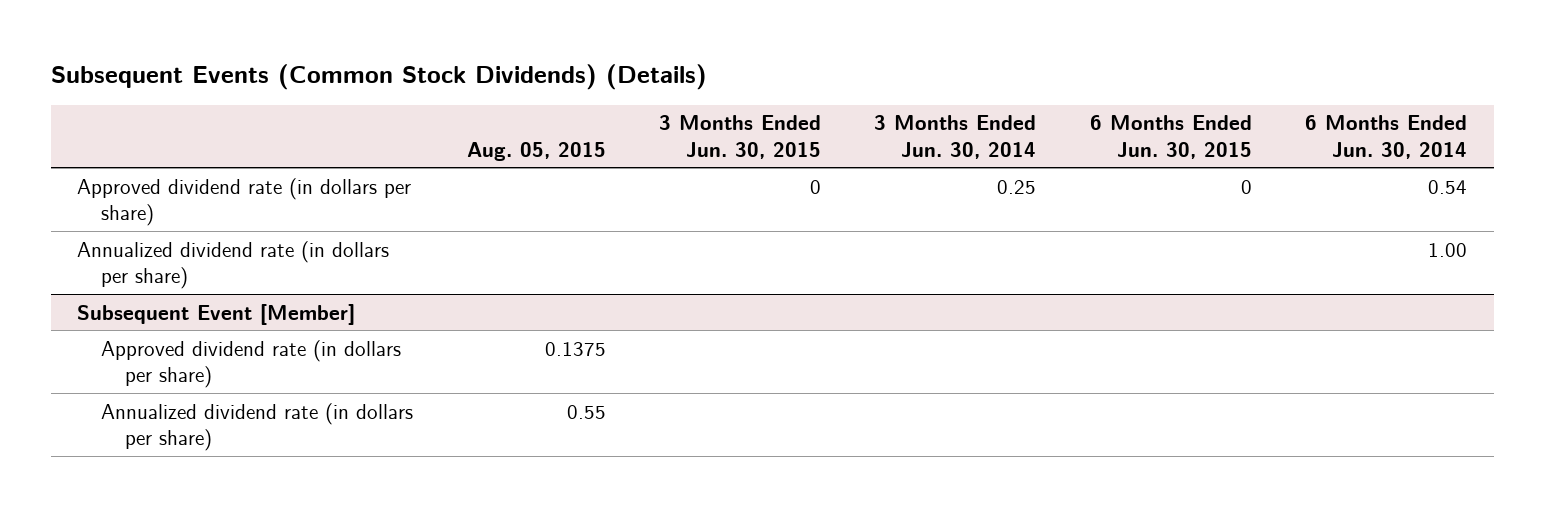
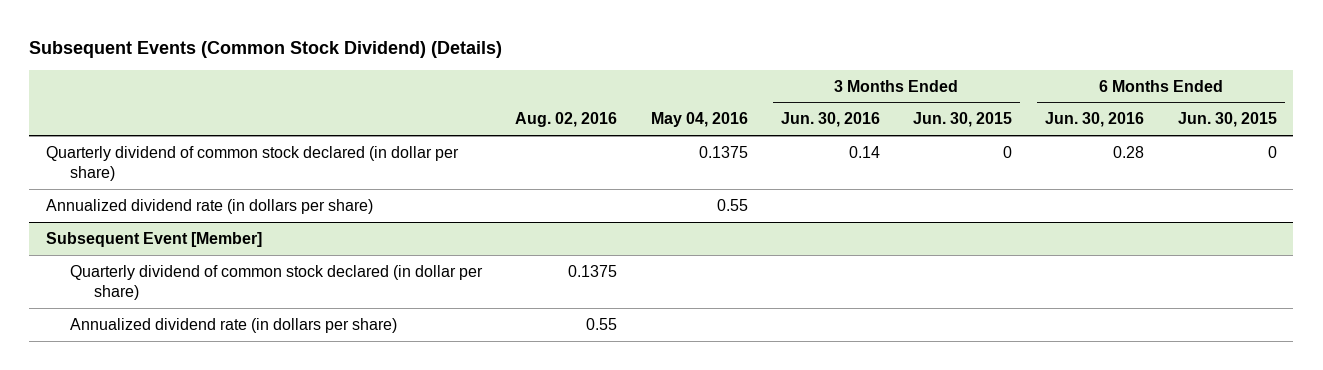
- Subsequent Events (Common Stock Dividends) (Details)
+ Subsequent Events (Common Stock Dividend) (Details)
- | Aug. 05, 2015 | 3 Months Ended Jun. 30, 2015 | 3 Months Ended Jun. 30, 2014 | 6 Months Ended Jun. 30, 2015 | 6 Months Ended Jun. 30, 2014
+ | Aug. 02, 2016 | May 04, 2016 | 3 Months Ended Jun. 30, 2016 | 3 Months Ended Jun. 30, 2015 | 6 Months Ended Jun. 30, 2016 | 6 Months Ended Jun. 30, 2015
- Approved dividend rate (in dollars per share) | | 0 | 0.25 | 0 | 0.54
+ Quarterly dividend of common stock declared (in dollar per share) | | 0.1375 | 0.14 | 0 | 0.28 | 0
@ Subsequent Event [Member]
- Approved dividend rate (in dollars per share) | 0.1375 | | | |
+ Quarterly dividend of common stock declared (in dollar per share) | 0.1375 | | | | |

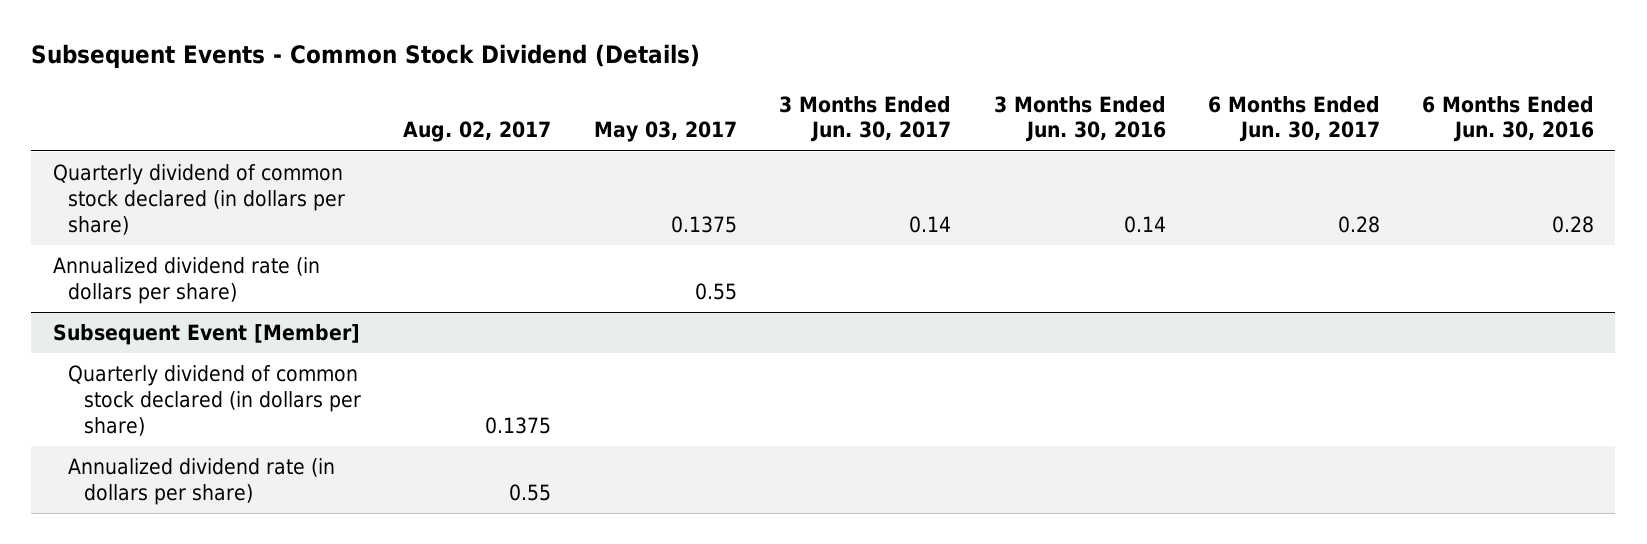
- Subsequent Events (Common Stock Dividend) (Details)
+ Subsequent Events - Common Stock Dividend (Details)
- | Aug. 02, 2016 | May 04, 2016 | 3 Months Ended Jun. 30, 2016 | 3 Months Ended Jun. 30, 2015 | 6 Months Ended Jun. 30, 2016 | 6 Months Ended Jun. 30, 2015
+ | Aug. 02, 2017 | May 03, 2017 | 3 Months Ended Jun. 30, 2017 | 3 Months Ended Jun. 30, 2016 | 6 Months Ended Jun. 30, 2017 | 6 Months Ended Jun. 30, 2016
- Quarterly dividend of common stock declared (in dollar per share) | | 0.1375 | 0.14 | 0 | 0.28 | 0
+ Quarterly dividend of common stock declared (in dollars per share) | | 0.1375 | 0.14 | 0.14 | 0.28 | 0.28
@ Subsequent Event [Member]
- Quarterly dividend of common stock declared (in dollar per share) | 0.1375 | | | | |
+ Quarterly dividend of common stock declared (in dollars per share) | 0.1375 | | | | |

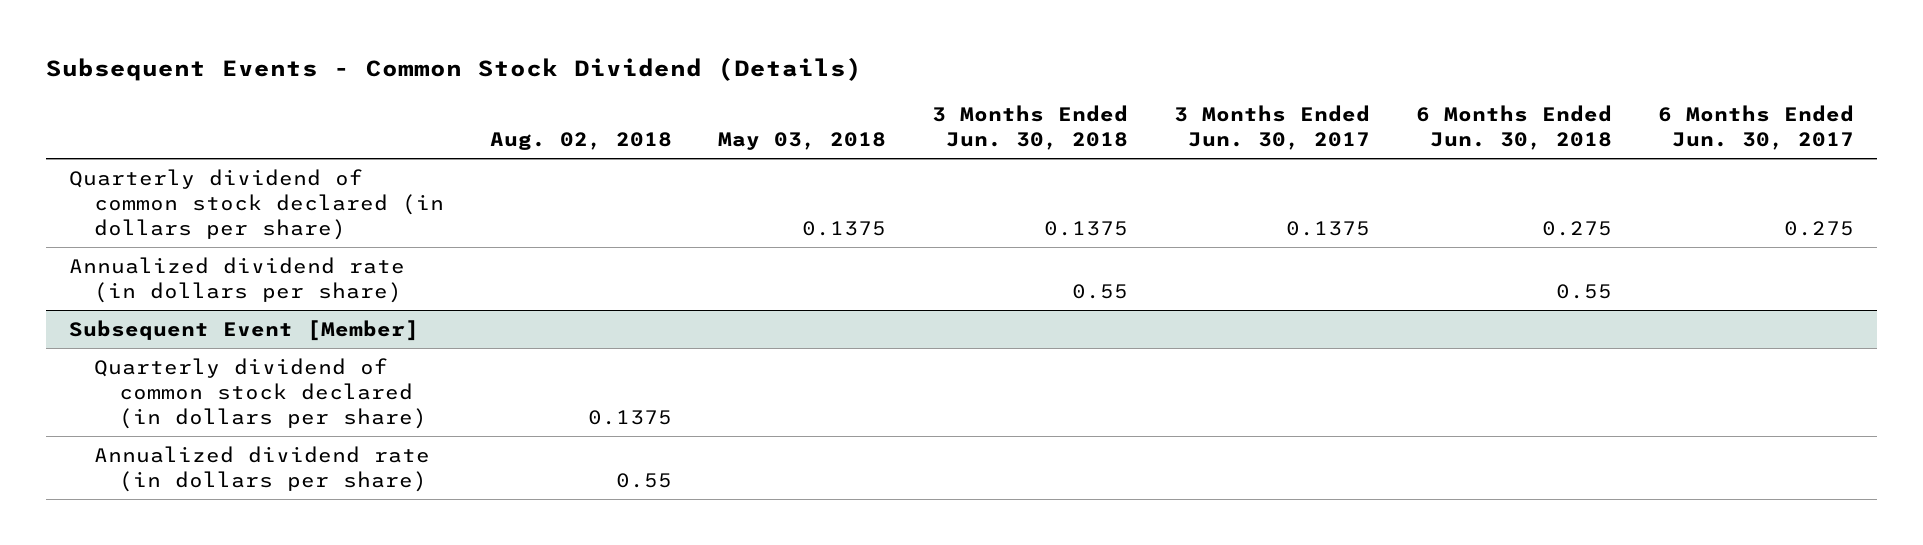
- | Aug. 02, 2017 | May 03, 2017 | 3 Months Ended Jun. 30, 2017 | 3 Months Ended Jun. 30, 2016 | 6 Months Ended Jun. 30, 2017 | 6 Months Ended Jun. 30, 2016
+ | Aug. 02, 2018 | May 03, 2018 | 3 Months Ended Jun. 30, 2018 | 3 Months Ended Jun. 30, 2017 | 6 Months Ended Jun. 30, 2018 | 6 Months Ended Jun. 30, 2017
- Quarterly dividend of common stock declared (in dollars per share) | | 0.1375 | 0.14 | 0.14 | 0.28 | 0.28
+ Quarterly dividend of common stock declared (in dollars per share) | | 0.1375 | 0.1375 | 0.1375 | 0.275 | 0.275

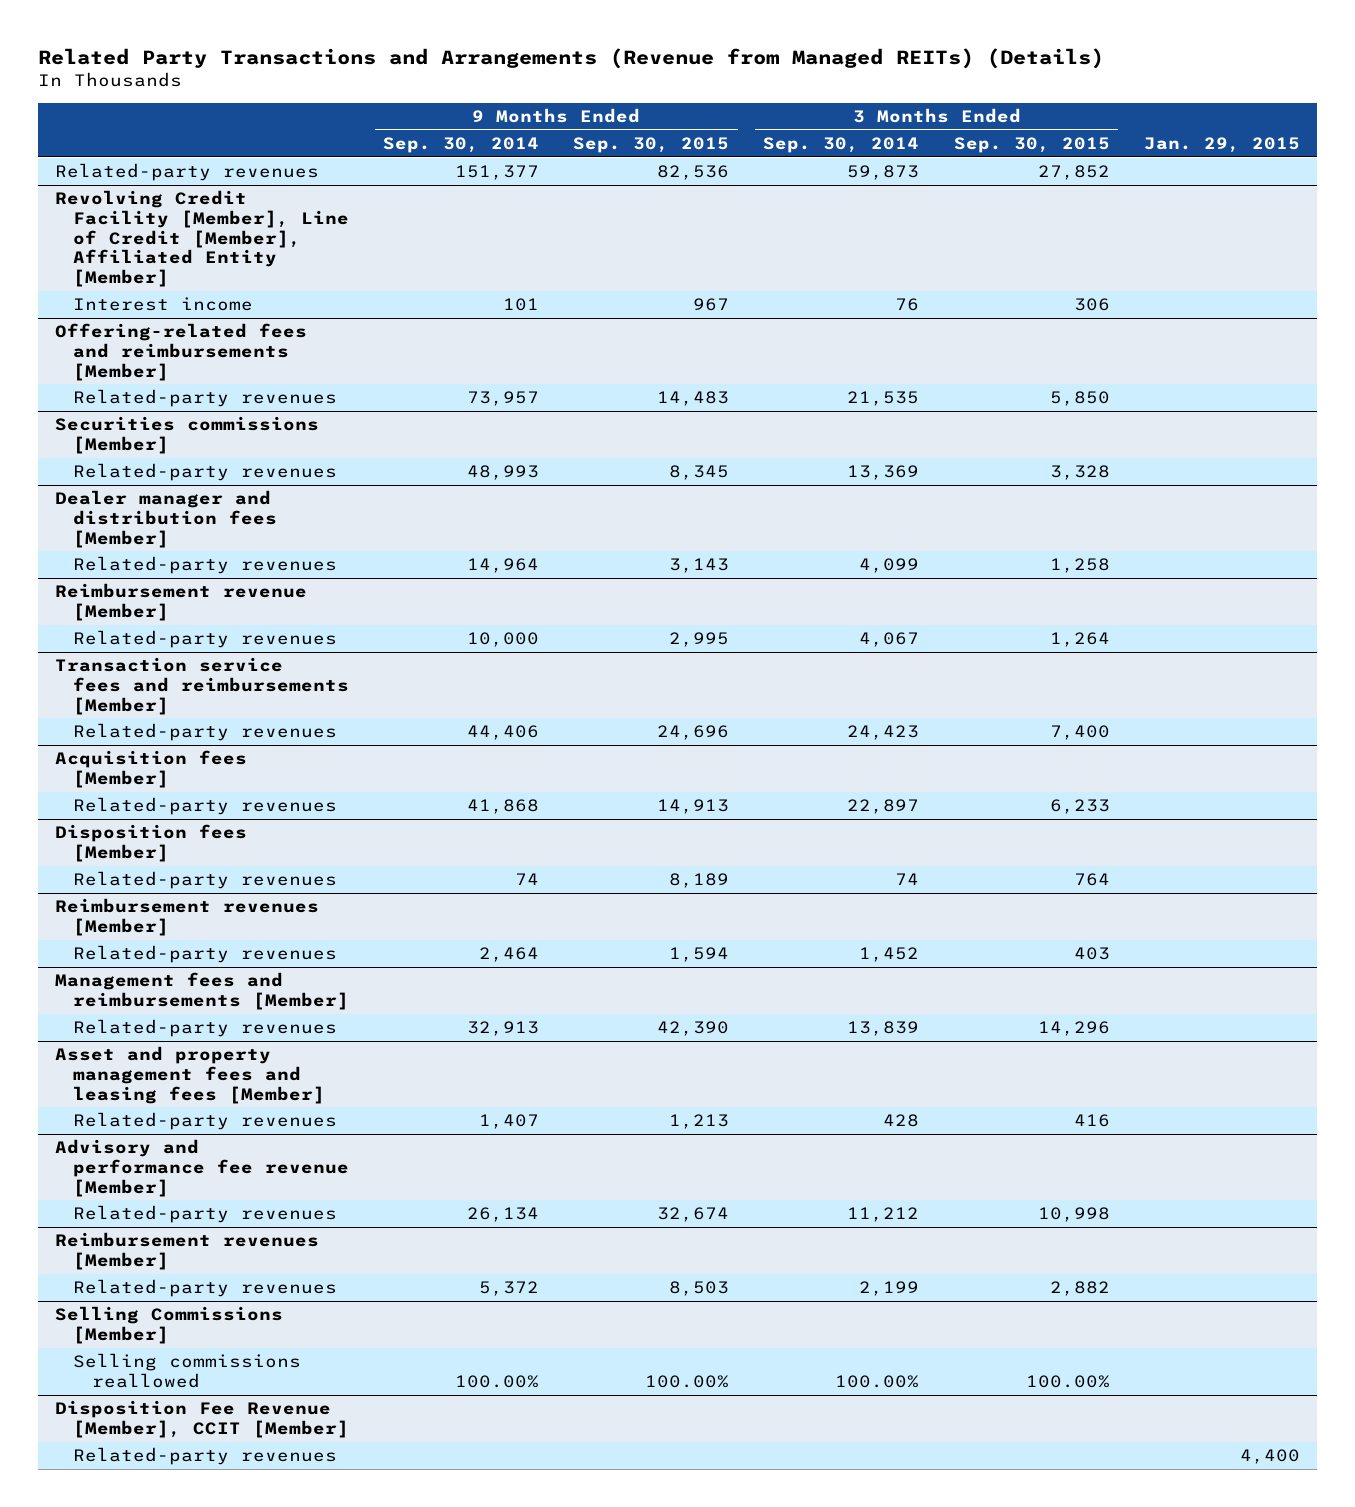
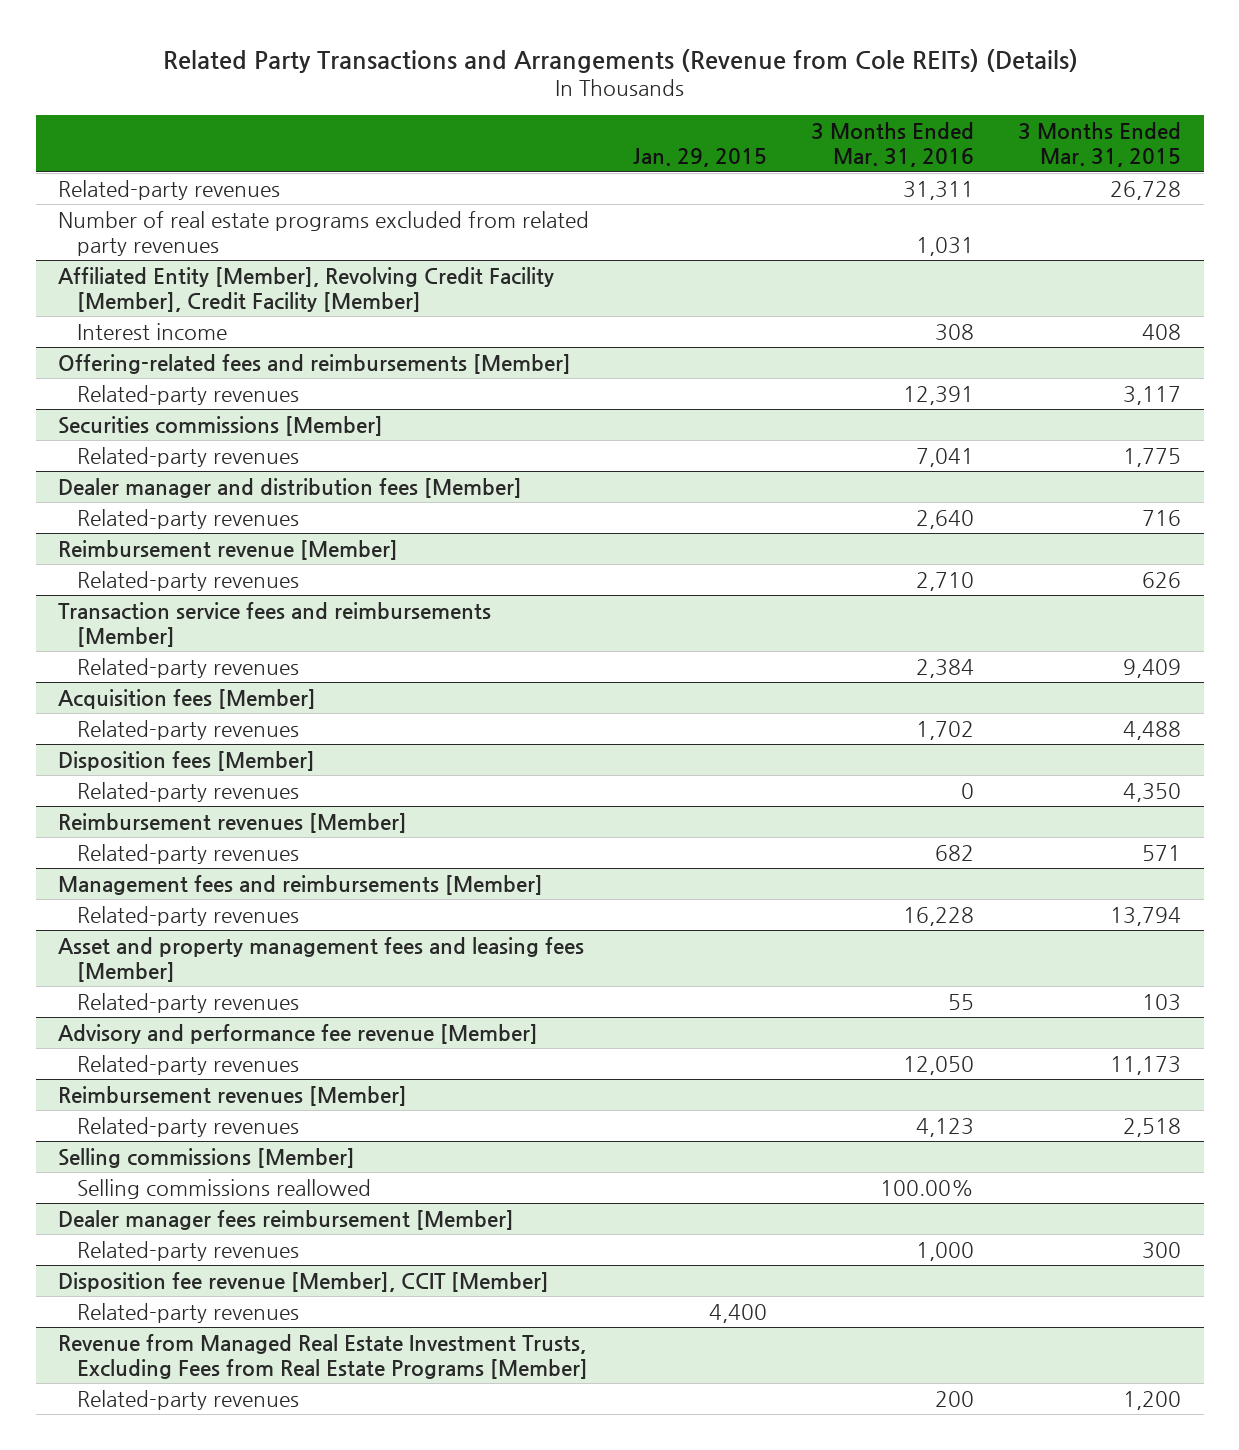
- Related Party Transactions and Arrangements (Revenue from Managed REITs) (Details)
+ Related Party Transactions and Arrangements (Revenue from Cole REITs) (Details)
- | 9 Months Ended Sep. 30, 2014 | 9 Months Ended Sep. 30, 2015 | 3 Months Ended Sep. 30, 2014 | 3 Months Ended Sep. 30, 2015 | Jan. 29, 2015
+ | Jan. 29, 2015 | 3 Months Ended Mar. 31, 2016 | 3 Months Ended Mar. 31, 2015
- Revolving Credit Facility [Member], Line of Credit [Member], Affiliated Entity [Member]
+ Number of real estate programs excluded from related party revenues | | 1,031 |
+ Affiliated Entity [Member], Revolving Credit Facility [Member], Credit Facility [Member]
- Selling Commissions [Member]
+ Selling commissions [Member]
- Disposition Fee Revenue [Member], CCIT [Member]
+ Dealer manager fees reimbursement [Member]
+ Related-party revenues | | 1,000 | 300
+ Disposition fee revenue [Member], CCIT [Member]
+ Revenue from Managed Real Estate Investment Trusts, Excluding Fees from Real Estate Programs [Member]
+ Related-party revenues | | 200 | 1,200

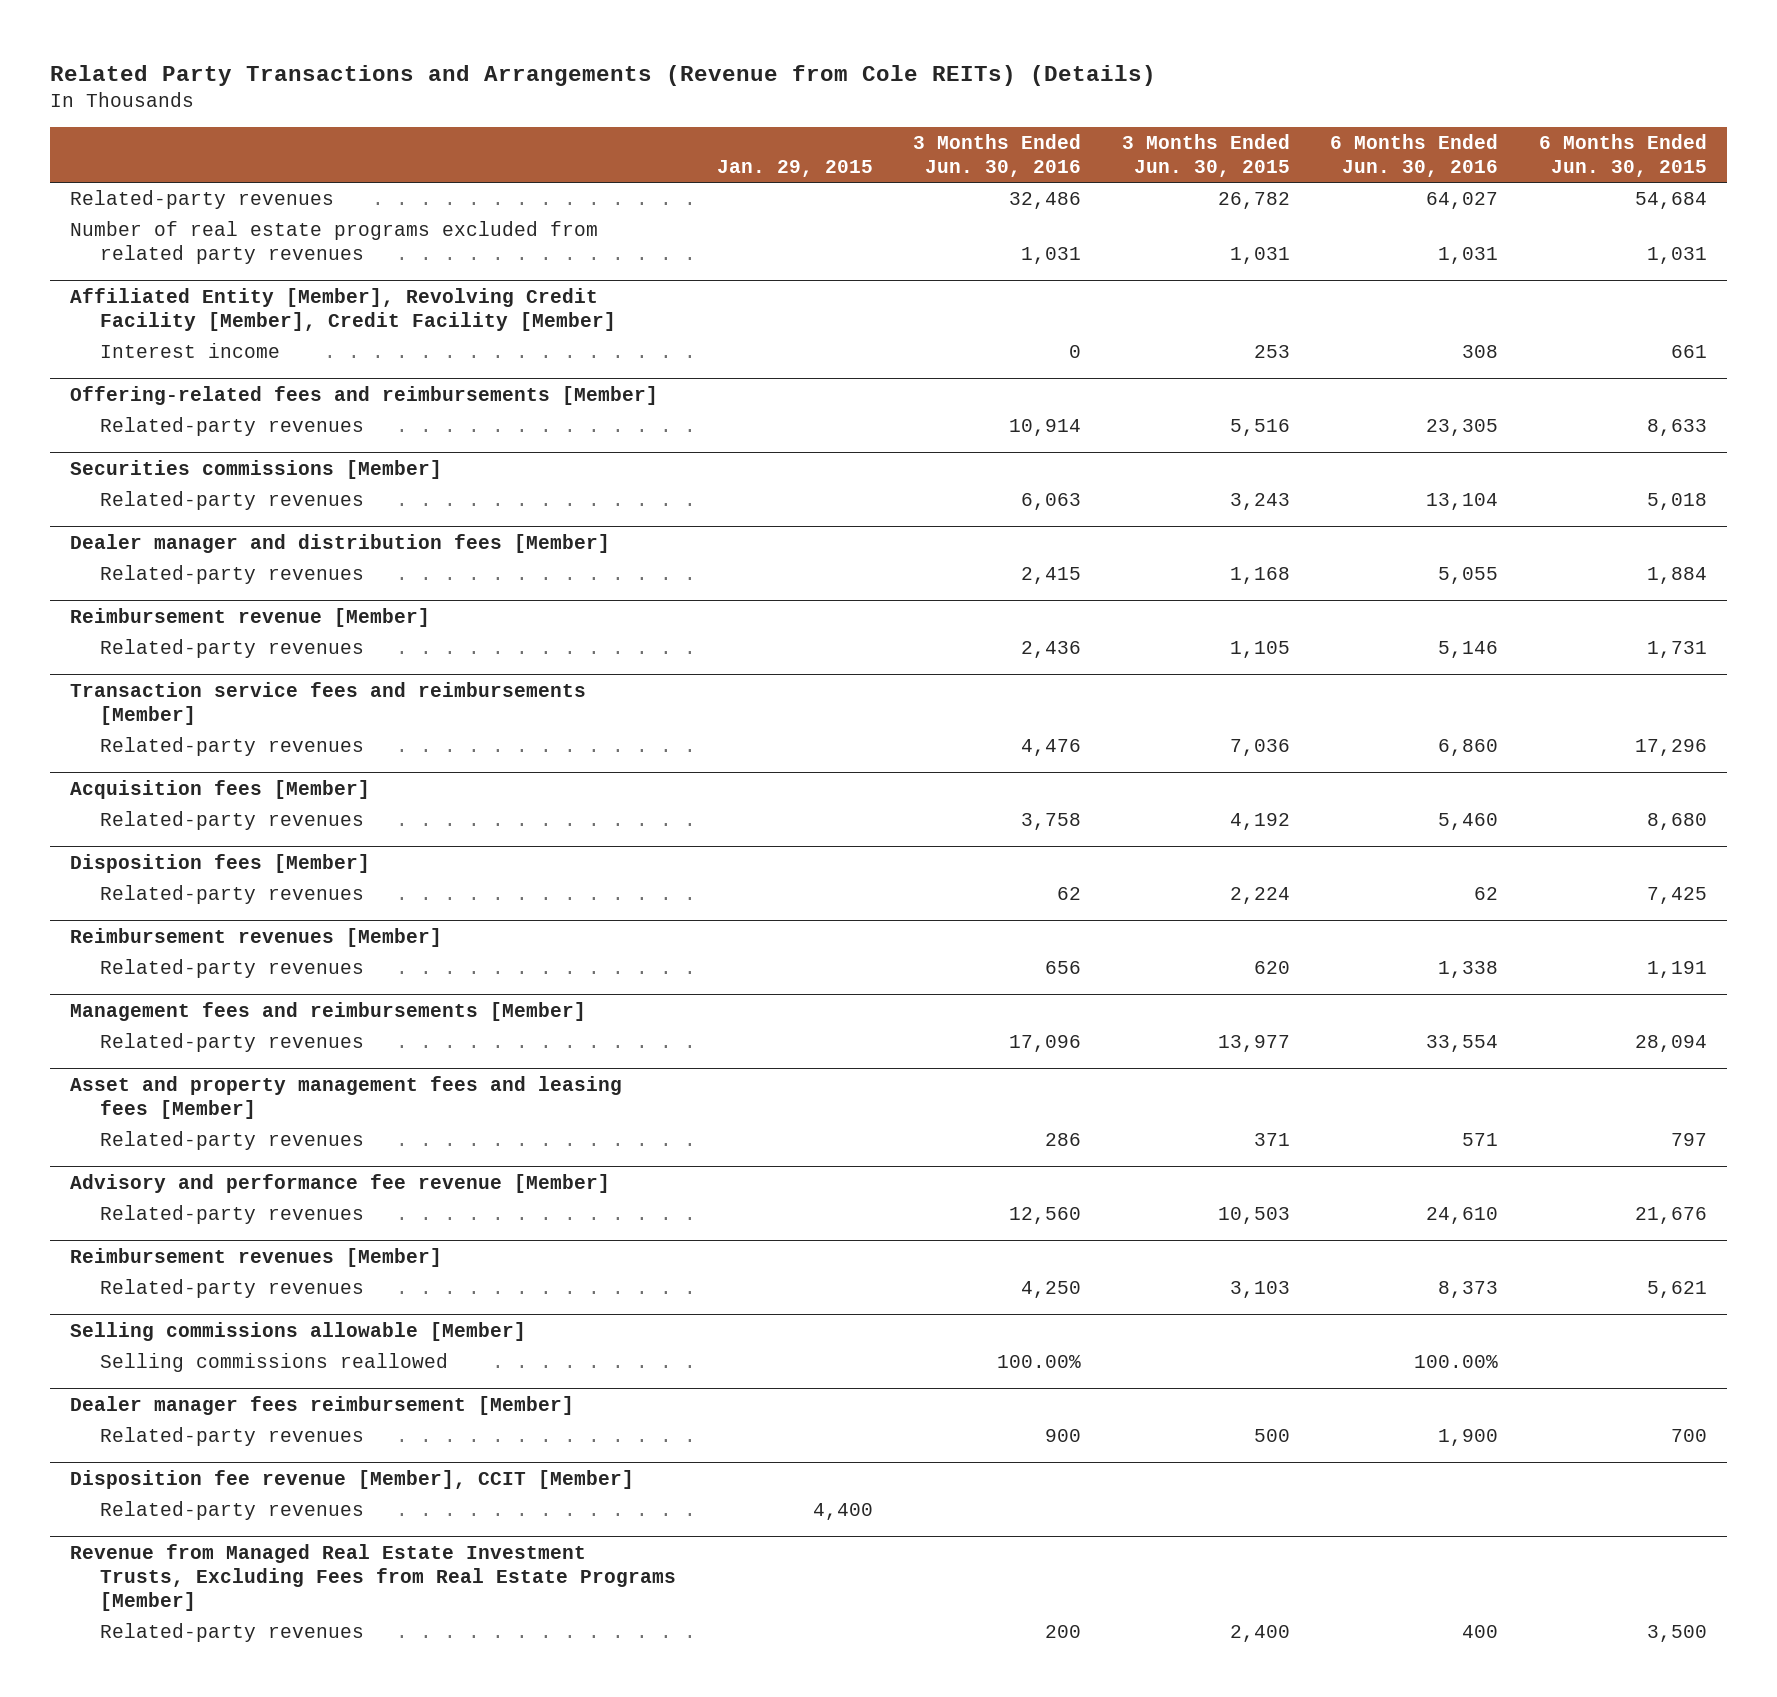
- | Jan. 29, 2015 | 3 Months Ended Mar. 31, 2016 | 3 Months Ended Mar. 31, 2015
+ | Jan. 29, 2015 | 3 Months Ended Jun. 30, 2016 | 3 Months Ended Jun. 30, 2015 | 6 Months Ended Jun. 30, 2016 | 6 Months Ended Jun. 30, 2015
- Selling commissions [Member]
+ Selling commissions allowable [Member]

